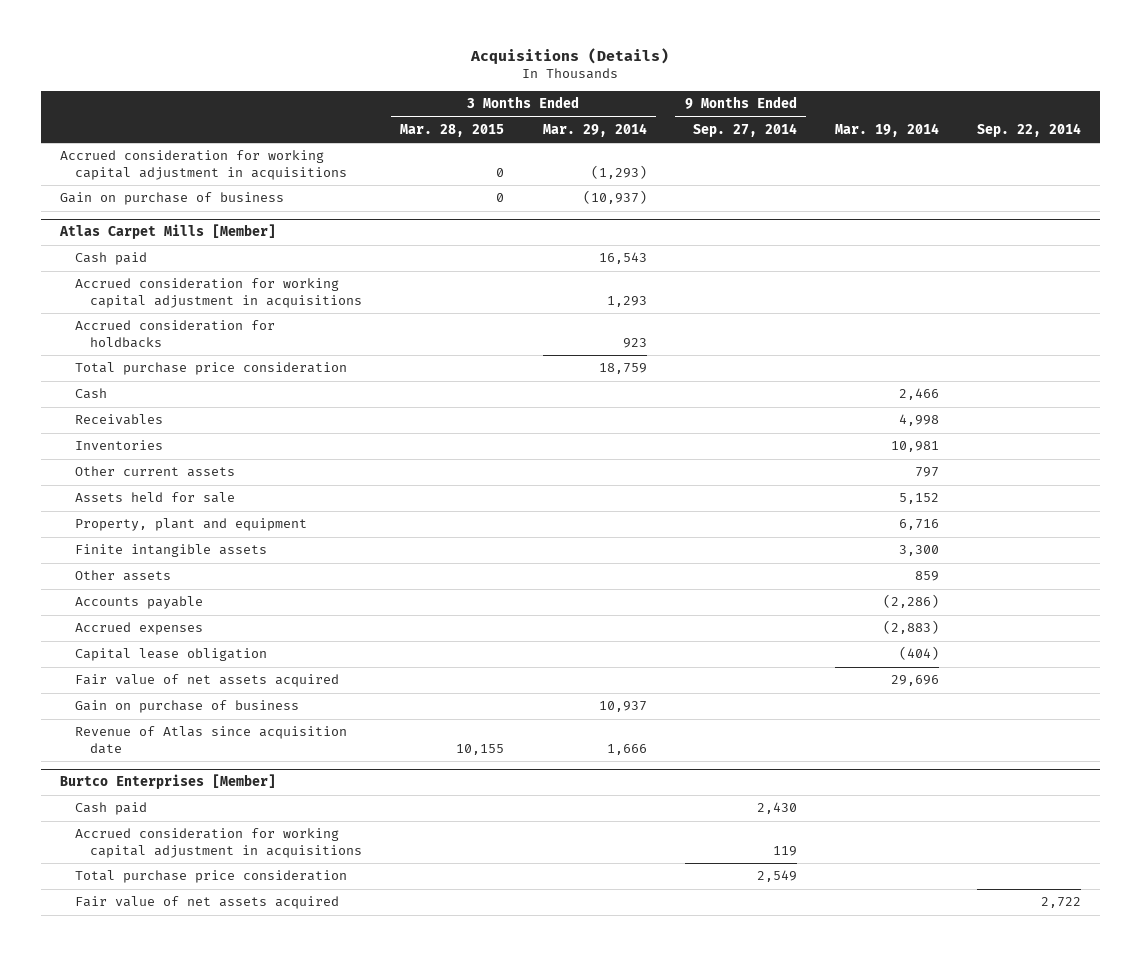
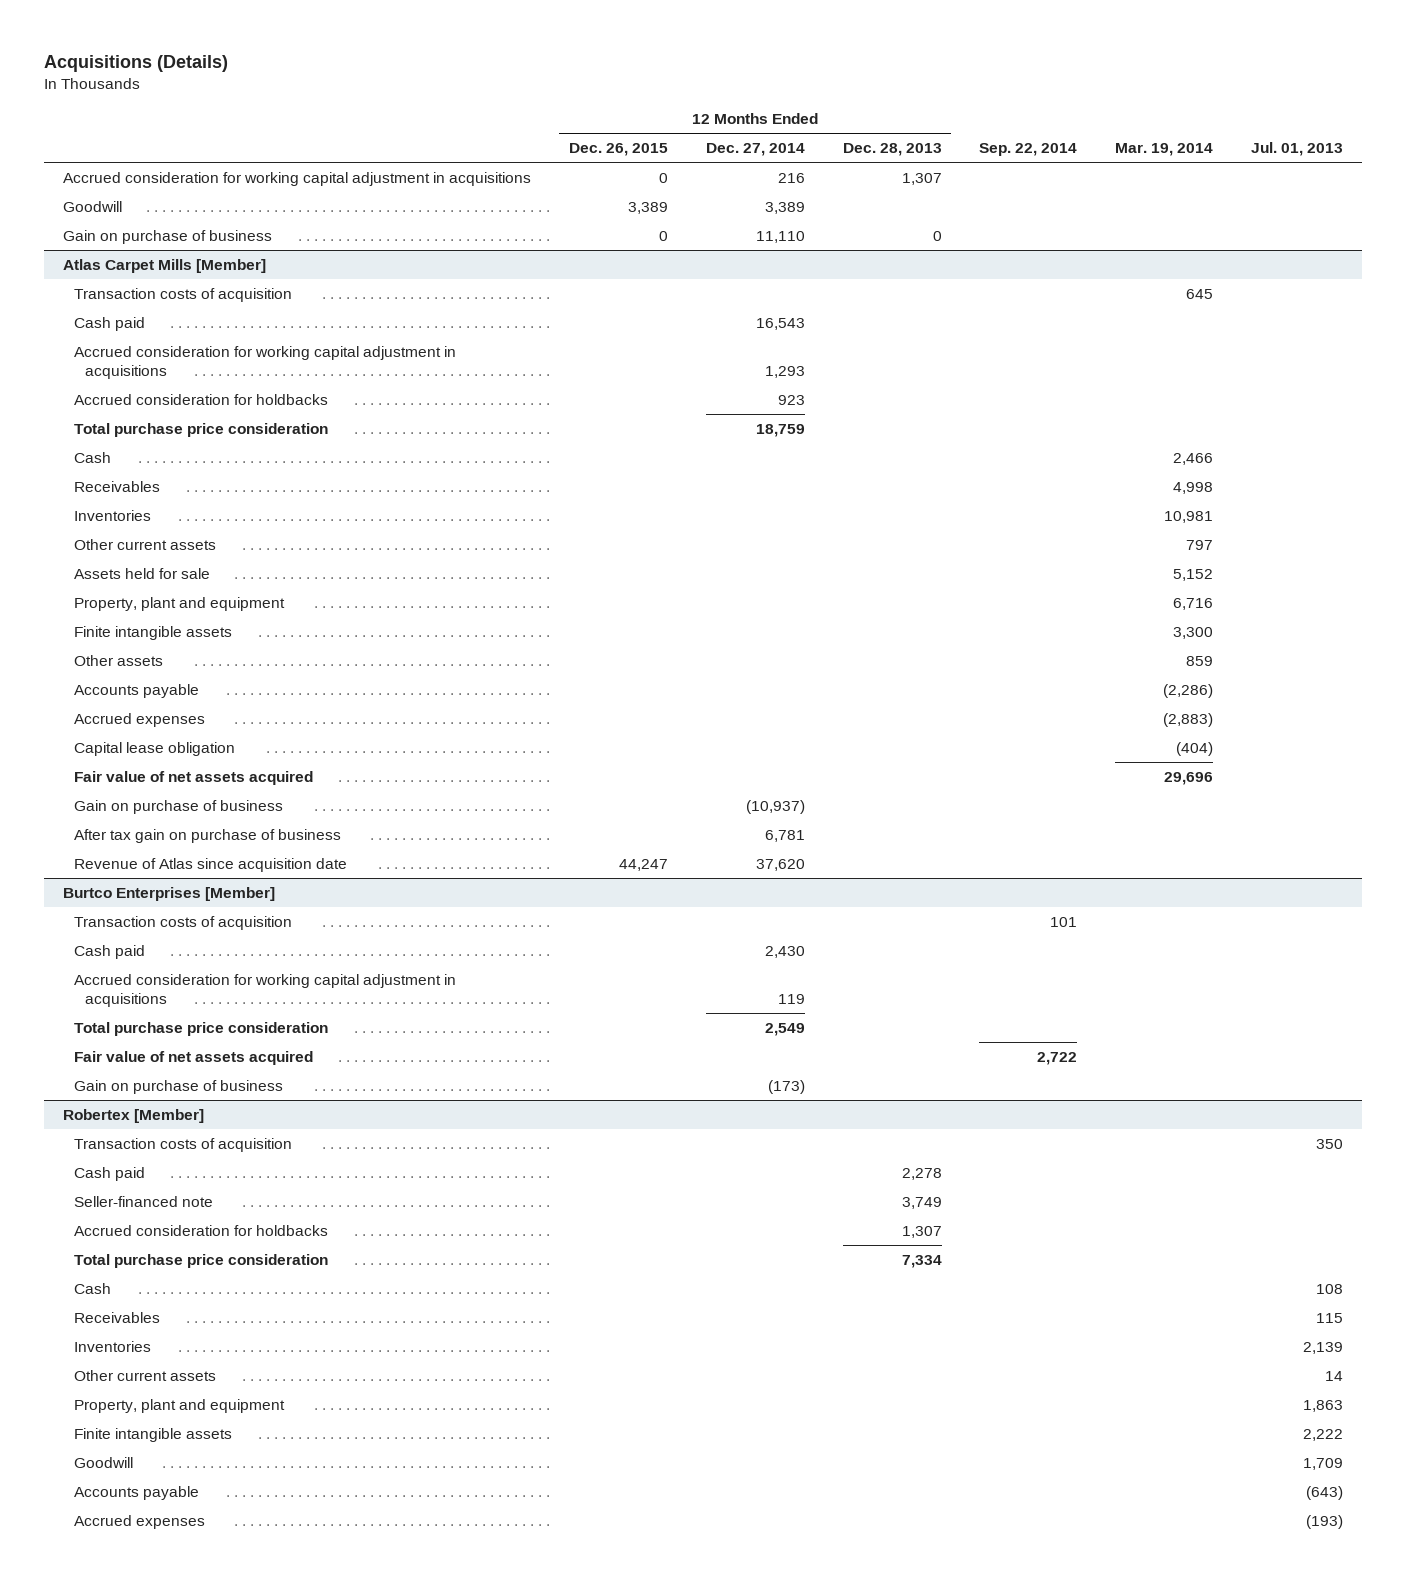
- | 3 Months Ended Mar. 28, 2015 | 3 Months Ended Mar. 29, 2014 | 9 Months Ended Sep. 27, 2014 | Mar. 19, 2014 | Sep. 22, 2014
+ | 12 Months Ended Dec. 26, 2015 | 12 Months Ended Dec. 27, 2014 | 12 Months Ended Dec. 28, 2013 | Sep. 22, 2014 | Mar. 19, 2014 | Jul. 01, 2013
+ Goodwill | 3,389 | 3,389 | | | |
@ Atlas Carpet Mills [Member]
+ Transaction costs of acquisition | | | | | 645 |
+ After tax gain on purchase of business | | 6,781 | | | |
@ Burtco Enterprises [Member]
+ Transaction costs of acquisition | | | | 101 | |
+ Gain on purchase of business | | (173) | | | |
+ Robertex [Member]
+ Transaction costs of acquisition | | | | | | 350
+ Cash paid | | | 2,278 | | |
+ Seller-financed note | | | 3,749 | | |
+ Accrued consideration for holdbacks | | | 1,307 | | |
+ Total purchase price consideration | | | 7,334 | | |
+ Cash | | | | | | 108
+ Receivables | | | | | | 115
+ Inventories | | | | | | 2,139
+ Other current assets | | | | | | 14
+ Property, plant and equipment | | | | | | 1,863
+ Finite intangible assets | | | | | | 2,222
+ Goodwill | | | | | | 1,709
+ Accounts payable | | | | | | (643)
+ Accrued expenses | | | | | | (193)

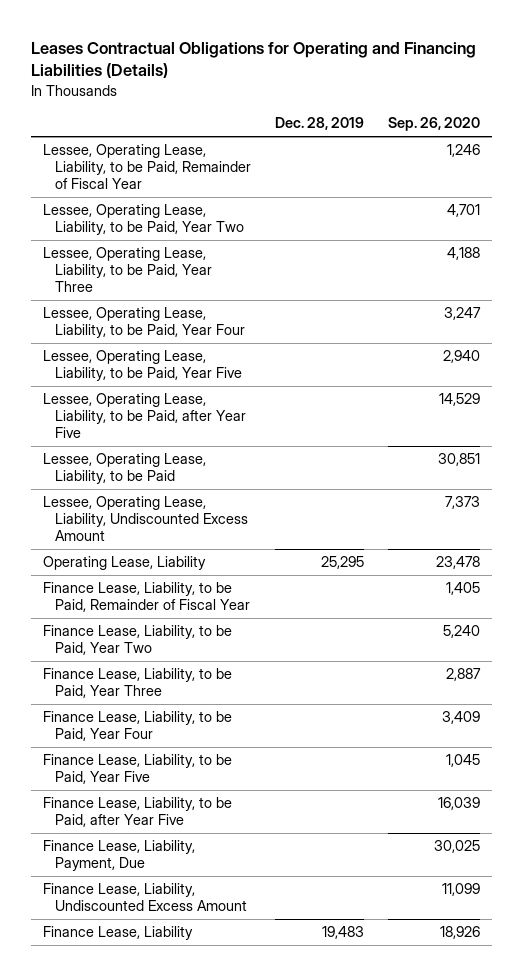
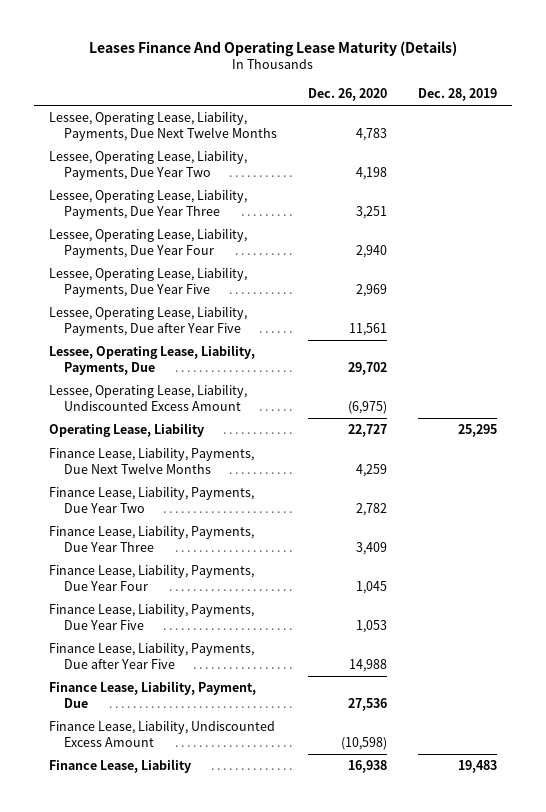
- Leases Contractual Obligations for Operating and Financing Liabilities (Details)
+ Leases Finance And Operating Lease Maturity (Details)
- | Dec. 28, 2019 | Sep. 26, 2020
+ | Dec. 26, 2020 | Dec. 28, 2019
- Lessee, Operating Lease, Liability, to be Paid, Remainder of Fiscal Year | | 1,246
- Lessee, Operating Lease, Liability, to be Paid, Year Two | | 4,701
- Lessee, Operating Lease, Liability, to be Paid, Year Three | | 4,188
- Lessee, Operating Lease, Liability, to be Paid, Year Four | | 3,247
- Lessee, Operating Lease, Liability, to be Paid, Year Five | | 2,940
- Lessee, Operating Lease, Liability, to be Paid, after Year Five | | 14,529
- Lessee, Operating Lease, Liability, to be Paid | | 30,851
+ Lessee, Operating Lease, Liability, Payments, Due Next Twelve Months | 4,783 |
+ Lessee, Operating Lease, Liability, Payments, Due Year Two | 4,198 |
+ Lessee, Operating Lease, Liability, Payments, Due Year Three | 3,251 |
+ Lessee, Operating Lease, Liability, Payments, Due Year Four | 2,940 |
+ Lessee, Operating Lease, Liability, Payments, Due Year Five | 2,969 |
+ Lessee, Operating Lease, Liability, Payments, Due after Year Five | 11,561 |
+ Lessee, Operating Lease, Liability, Payments, Due | 29,702 |
- Finance Lease, Liability, to be Paid, Remainder of Fiscal Year | | 1,405
- Finance Lease, Liability, to be Paid, Year Two | | 5,240
- Finance Lease, Liability, to be Paid, Year Three | | 2,887
- Finance Lease, Liability, to be Paid, Year Four | | 3,409
- Finance Lease, Liability, to be Paid, Year Five | | 1,045
- Finance Lease, Liability, to be Paid, after Year Five | | 16,039
+ Finance Lease, Liability, Payments, Due Next Twelve Months | 4,259 |
+ Finance Lease, Liability, Payments, Due Year Two | 2,782 |
+ Finance Lease, Liability, Payments, Due Year Three | 3,409 |
+ Finance Lease, Liability, Payments, Due Year Four | 1,045 |
+ Finance Lease, Liability, Payments, Due Year Five | 1,053 |
+ Finance Lease, Liability, Payments, Due after Year Five | 14,988 |

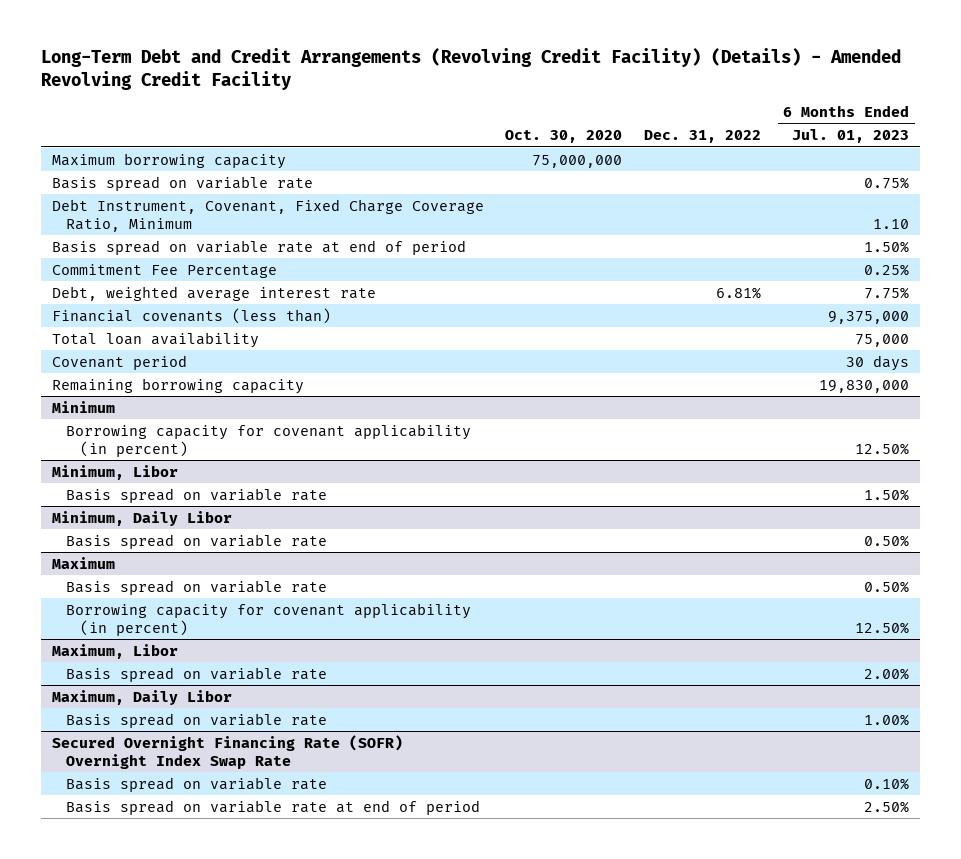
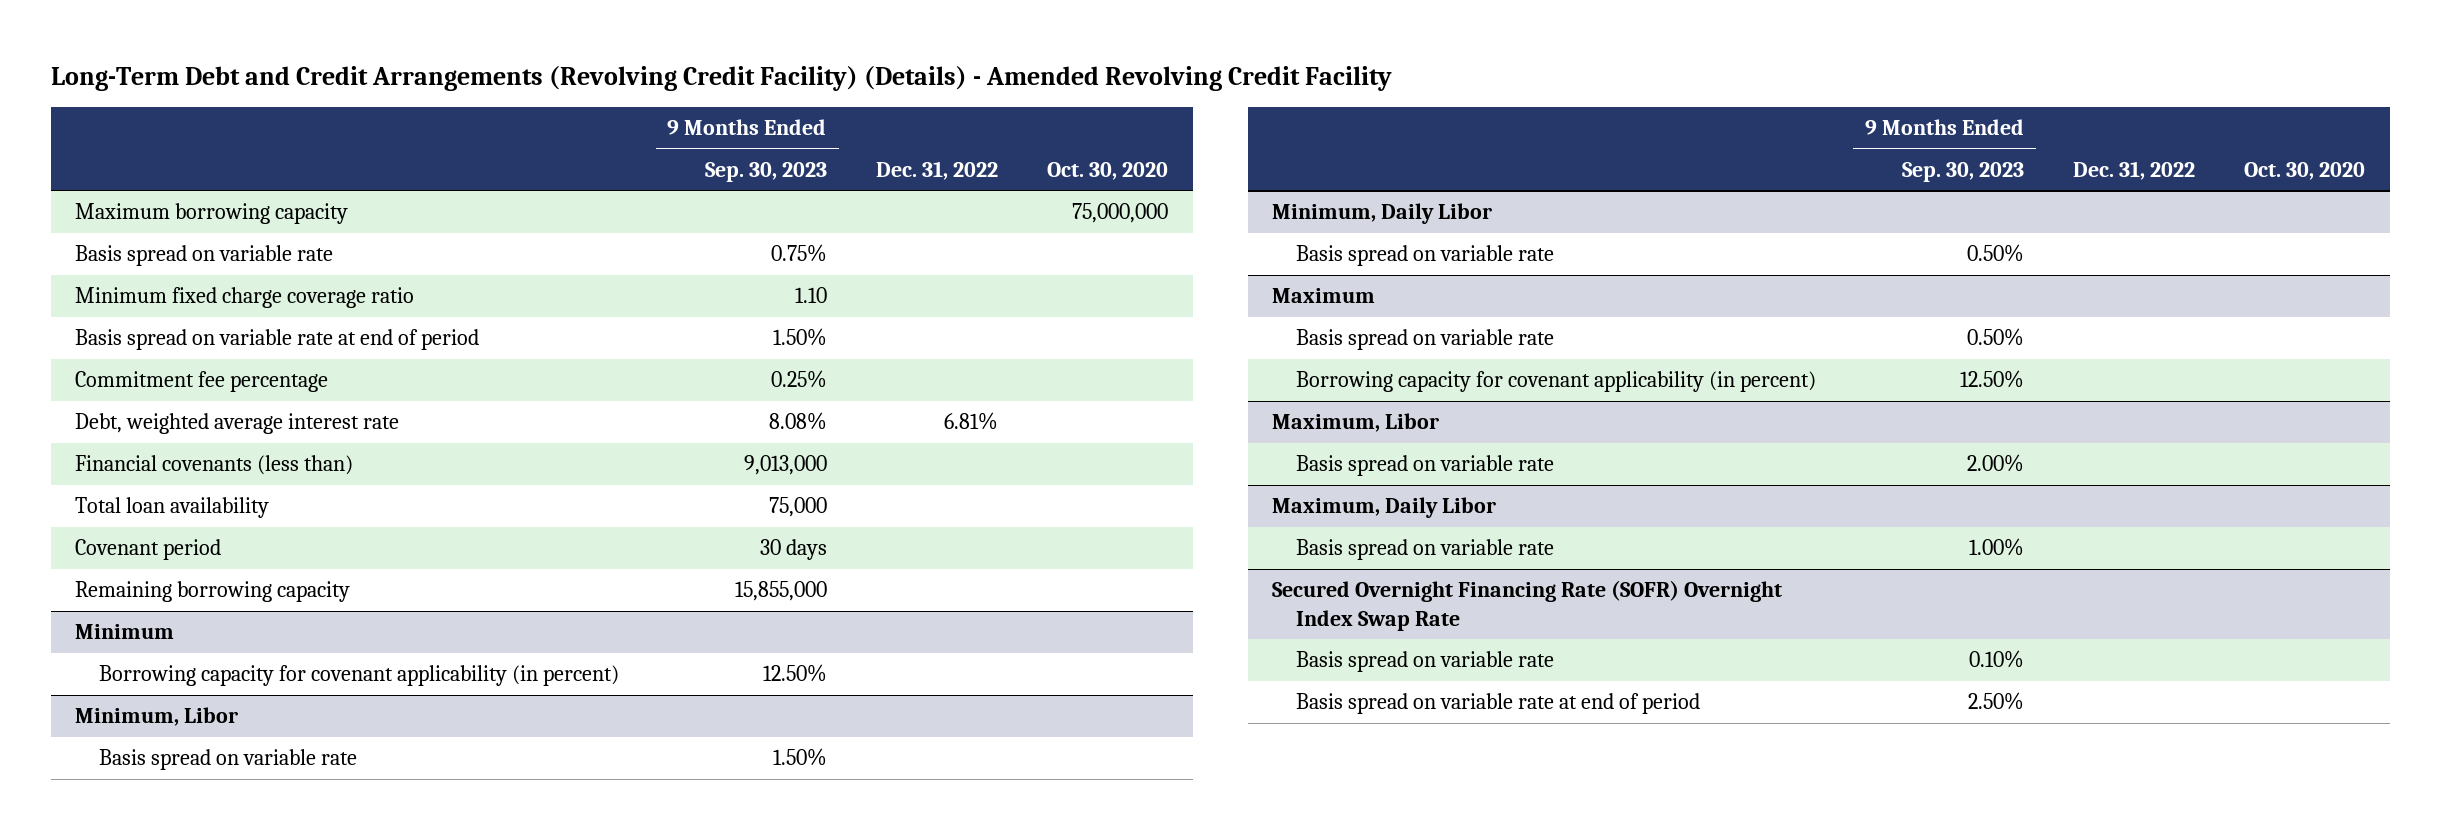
- | Oct. 30, 2020 | Dec. 31, 2022 | 6 Months Ended Jul. 01, 2023
+ | 9 Months Ended Sep. 30, 2023 | Dec. 31, 2022 | Oct. 30, 2020
- Debt Instrument, Covenant, Fixed Charge Coverage Ratio, Minimum | | | 1.10
+ Minimum fixed charge coverage ratio | 1.10 | |
- Commitment Fee Percentage | | | 0.25%
+ Commitment fee percentage | 0.25% | |

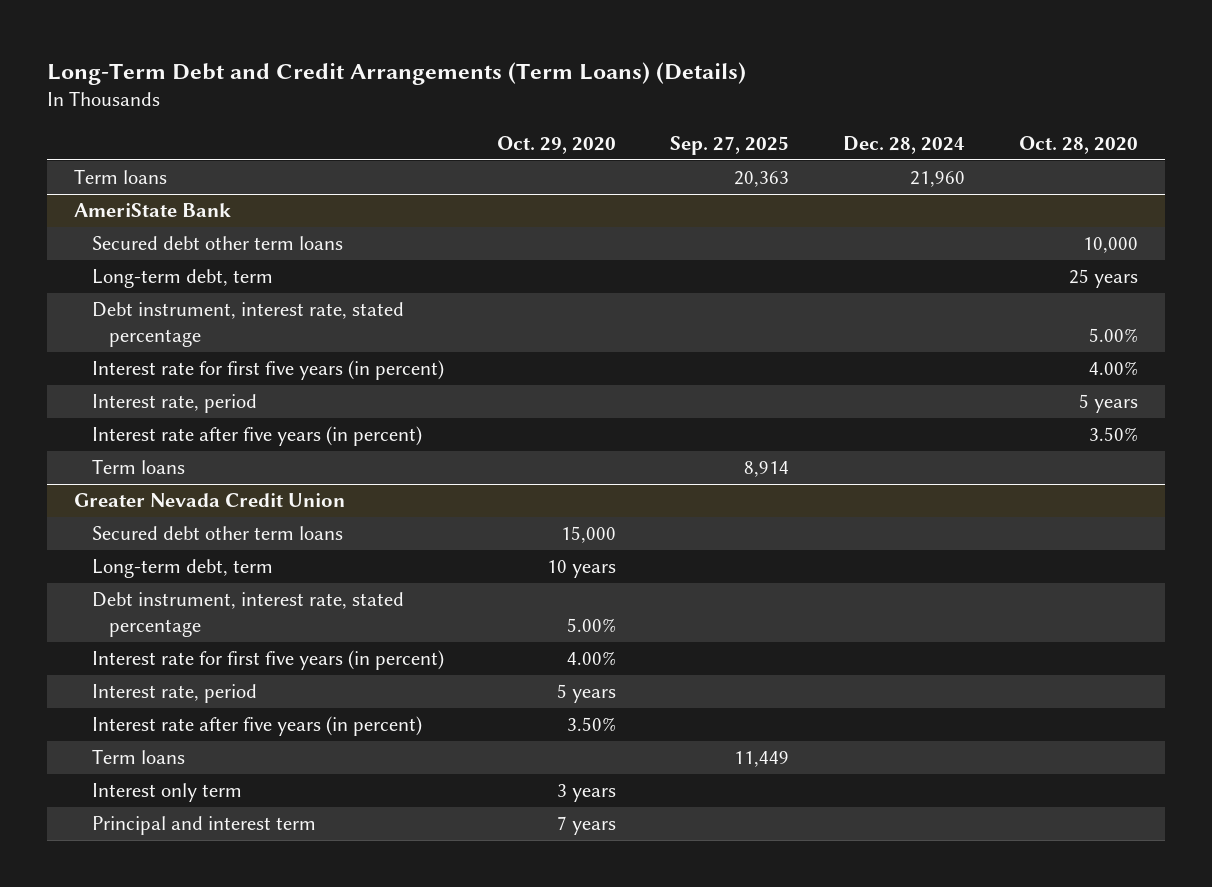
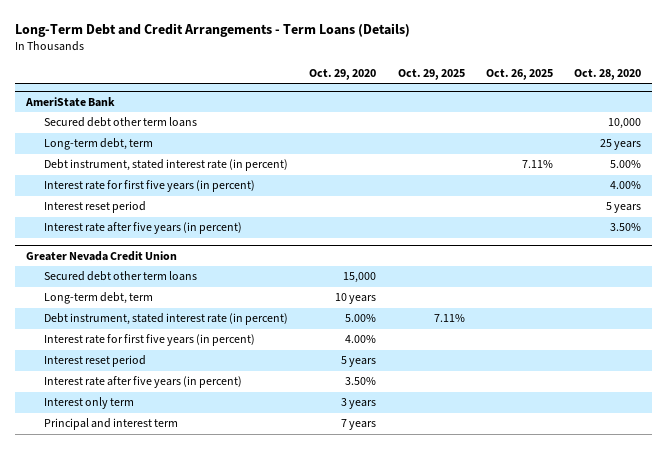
- Long-Term Debt and Credit Arrangements (Term Loans) (Details)
+ Long-Term Debt and Credit Arrangements - Term Loans (Details)
- | Oct. 29, 2020 | Sep. 27, 2025 | Dec. 28, 2024 | Oct. 28, 2020
+ | Oct. 29, 2020 | Oct. 29, 2025 | Oct. 26, 2025 | Oct. 28, 2020
- Term loans | | 20,363 | 21,960 |
@ AmeriState Bank
- Debt instrument, interest rate, stated percentage | | | | 5.00%
+ Debt instrument, stated interest rate (in percent) | | | 7.11% | 5.00%
- Interest rate, period | | | | 5 years
+ Interest reset period | | | | 5 years
- Term loans | | 8,914 | |
@ Greater Nevada Credit Union
- Debt instrument, interest rate, stated percentage | 5.00% | | |
+ Debt instrument, stated interest rate (in percent) | 5.00% | 7.11% | |
- Interest rate, period | 5 years | | |
+ Interest reset period | 5 years | | |
- Term loans | | 11,449 | |

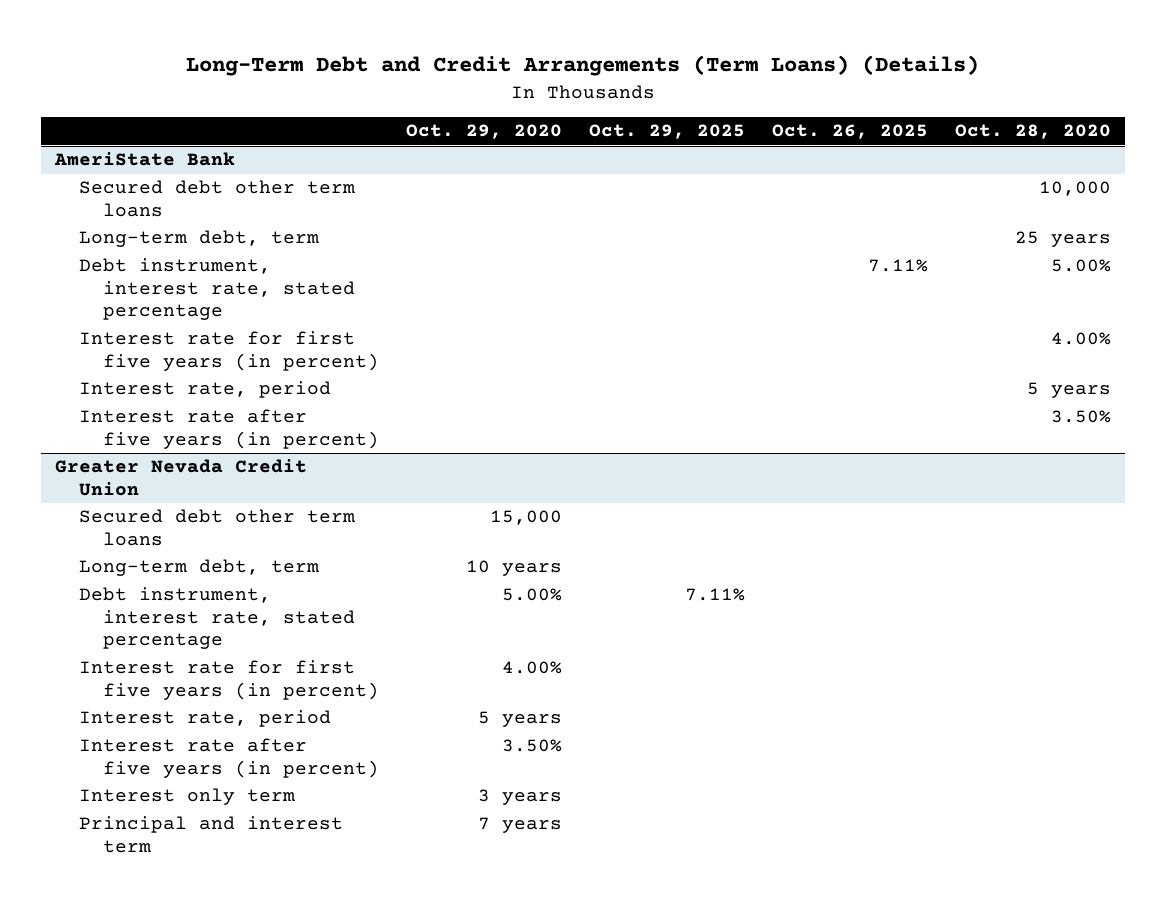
- Long-Term Debt and Credit Arrangements - Term Loans (Details)
+ Long-Term Debt and Credit Arrangements (Term Loans) (Details)
@ AmeriState Bank
- Debt instrument, stated interest rate (in percent) | | | 7.11% | 5.00%
+ Debt instrument, interest rate, stated percentage | | | 7.11% | 5.00%
- Interest reset period | | | | 5 years
+ Interest rate, period | | | | 5 years
@ Greater Nevada Credit Union
- Debt instrument, stated interest rate (in percent) | 5.00% | 7.11% | |
+ Debt instrument, interest rate, stated percentage | 5.00% | 7.11% | |
- Interest reset period | 5 years | | |
+ Interest rate, period | 5 years | | |

